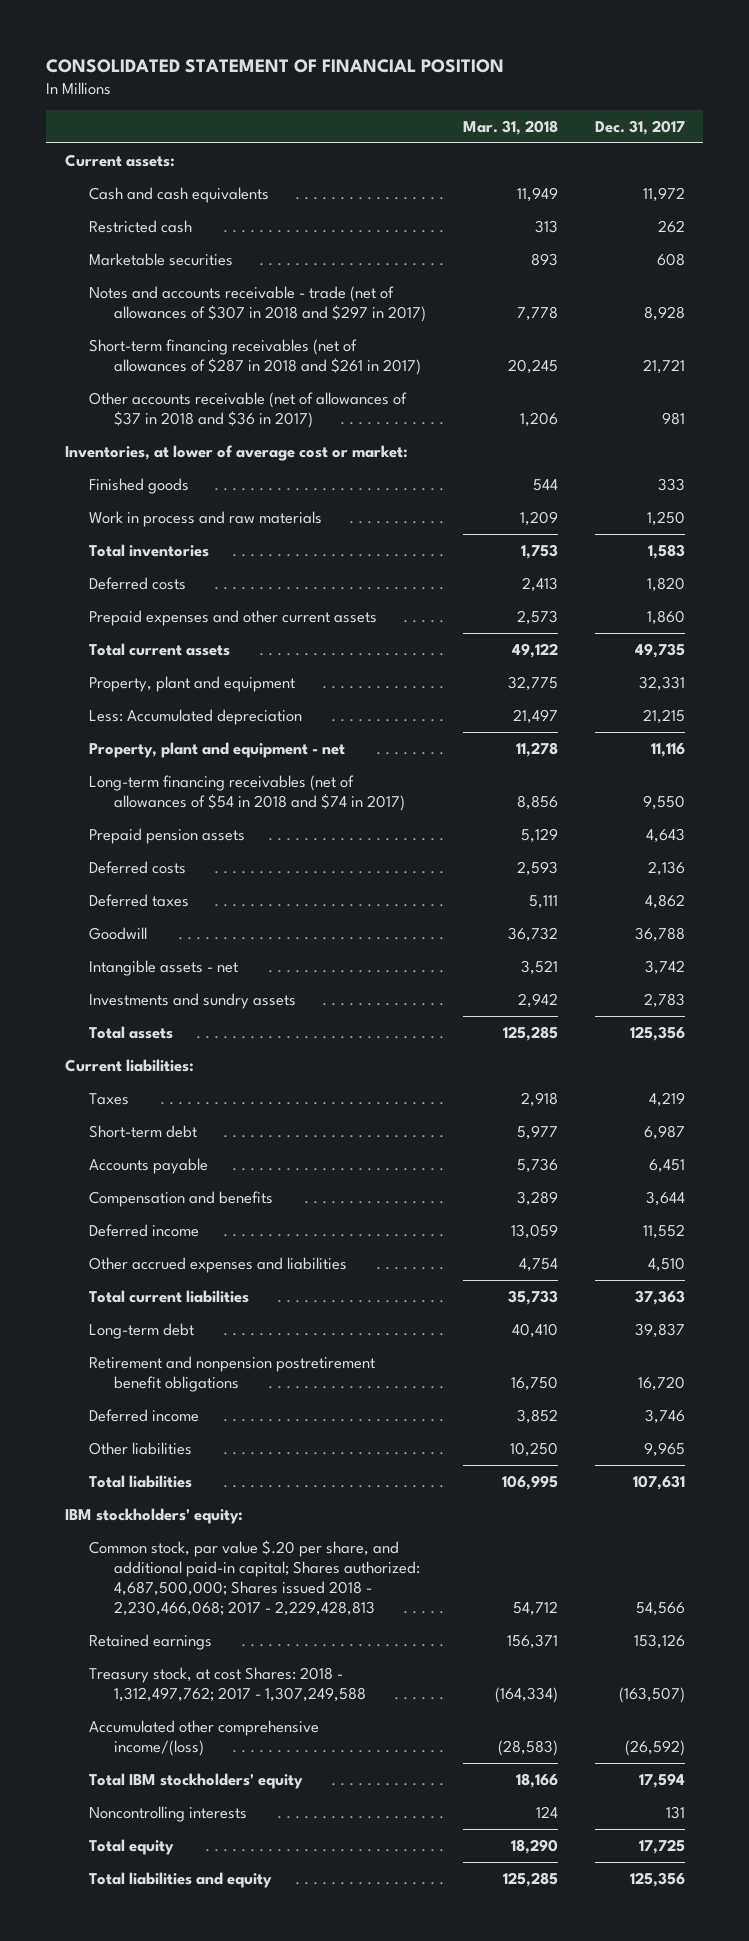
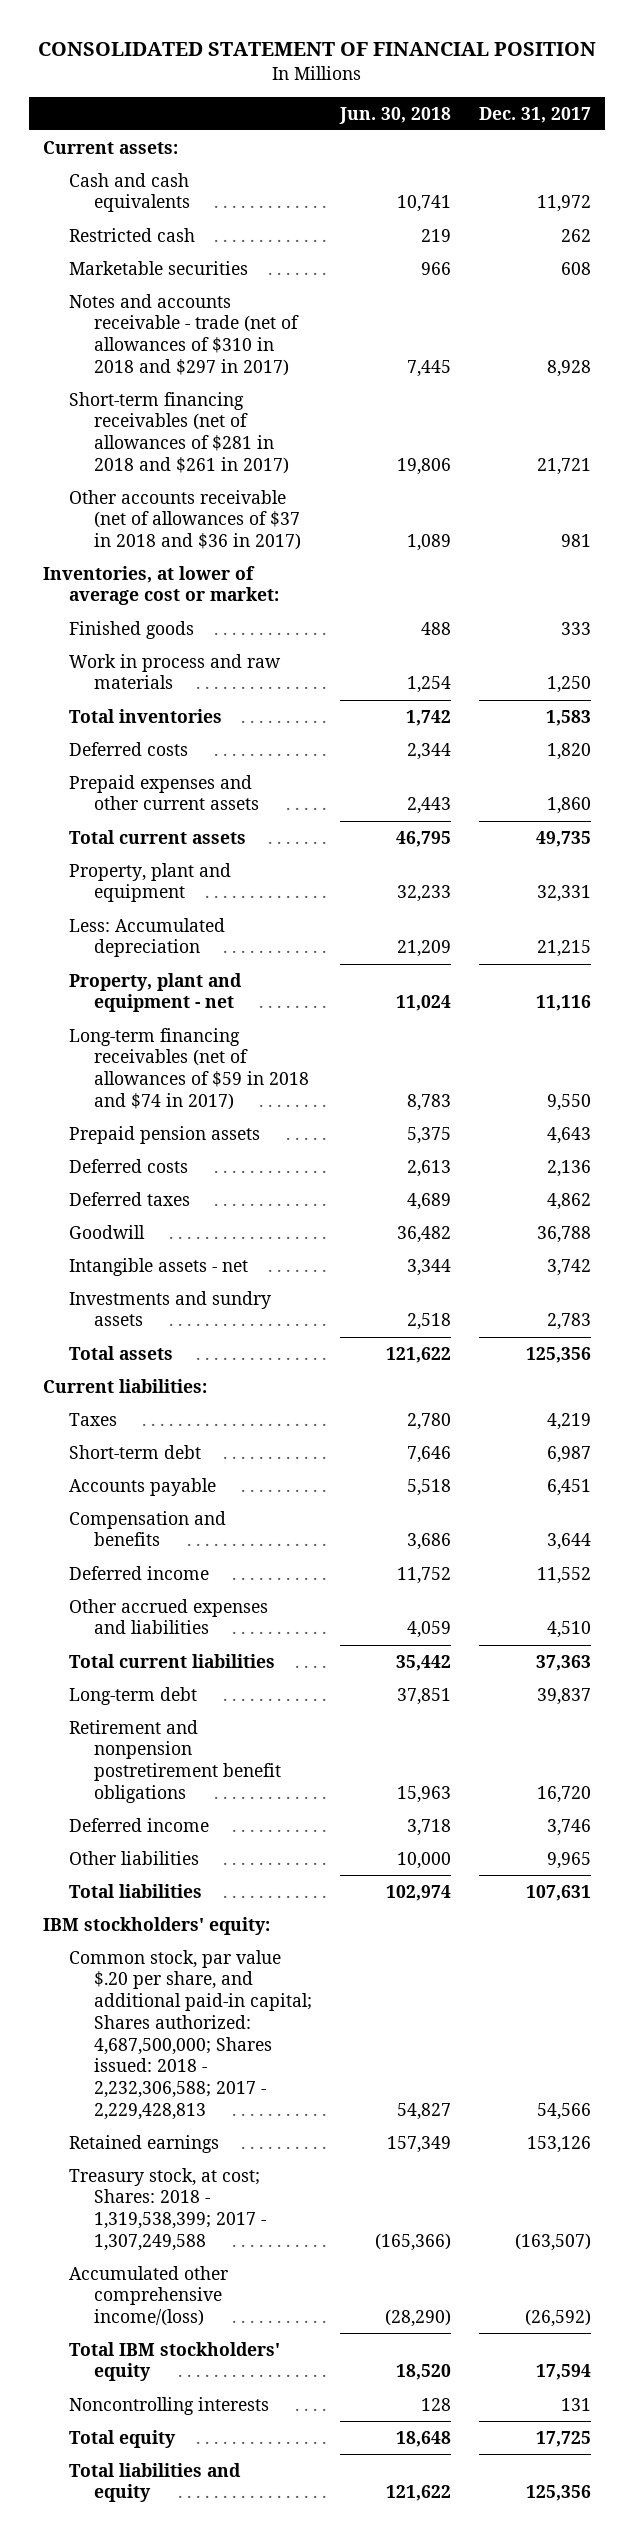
- | Mar. 31, 2018 | Dec. 31, 2017
+ | Jun. 30, 2018 | Dec. 31, 2017
- Notes and accounts receivable - trade (net of allowances of $307 in 2018 and $297 in 2017) | 7,778 | 8,928
- Short-term financing receivables (net of allowances of $287 in 2018 and $261 in 2017) | 20,245 | 21,721
+ Notes and accounts receivable - trade (net of allowances of $310 in 2018 and $297 in 2017) | 7,445 | 8,928
+ Short-term financing receivables (net of allowances of $281 in 2018 and $261 in 2017) | 19,806 | 21,721
- Long-term financing receivables (net of allowances of $54 in 2018 and $74 in 2017) | 8,856 | 9,550
+ Long-term financing receivables (net of allowances of $59 in 2018 and $74 in 2017) | 8,783 | 9,550
- Common stock, par value $.20 per share, and additional paid-in capital; Shares authorized: 4,687,500,000; Shares issued 2018 - 2,230,466,068; 2017 - 2,229,428,813 | 54,712 | 54,566
+ Common stock, par value $.20 per share, and additional paid-in capital; Shares authorized: 4,687,500,000; Shares issued: 2018 - 2,232,306,588; 2017 - 2,229,428,813 | 54,827 | 54,566
- Treasury stock, at cost Shares: 2018 - 1,312,497,762; 2017 - 1,307,249,588 | (164,334) | (163,507)
+ Treasury stock, at cost; Shares: 2018 - 1,319,538,399; 2017 - 1,307,249,588 | (165,366) | (163,507)

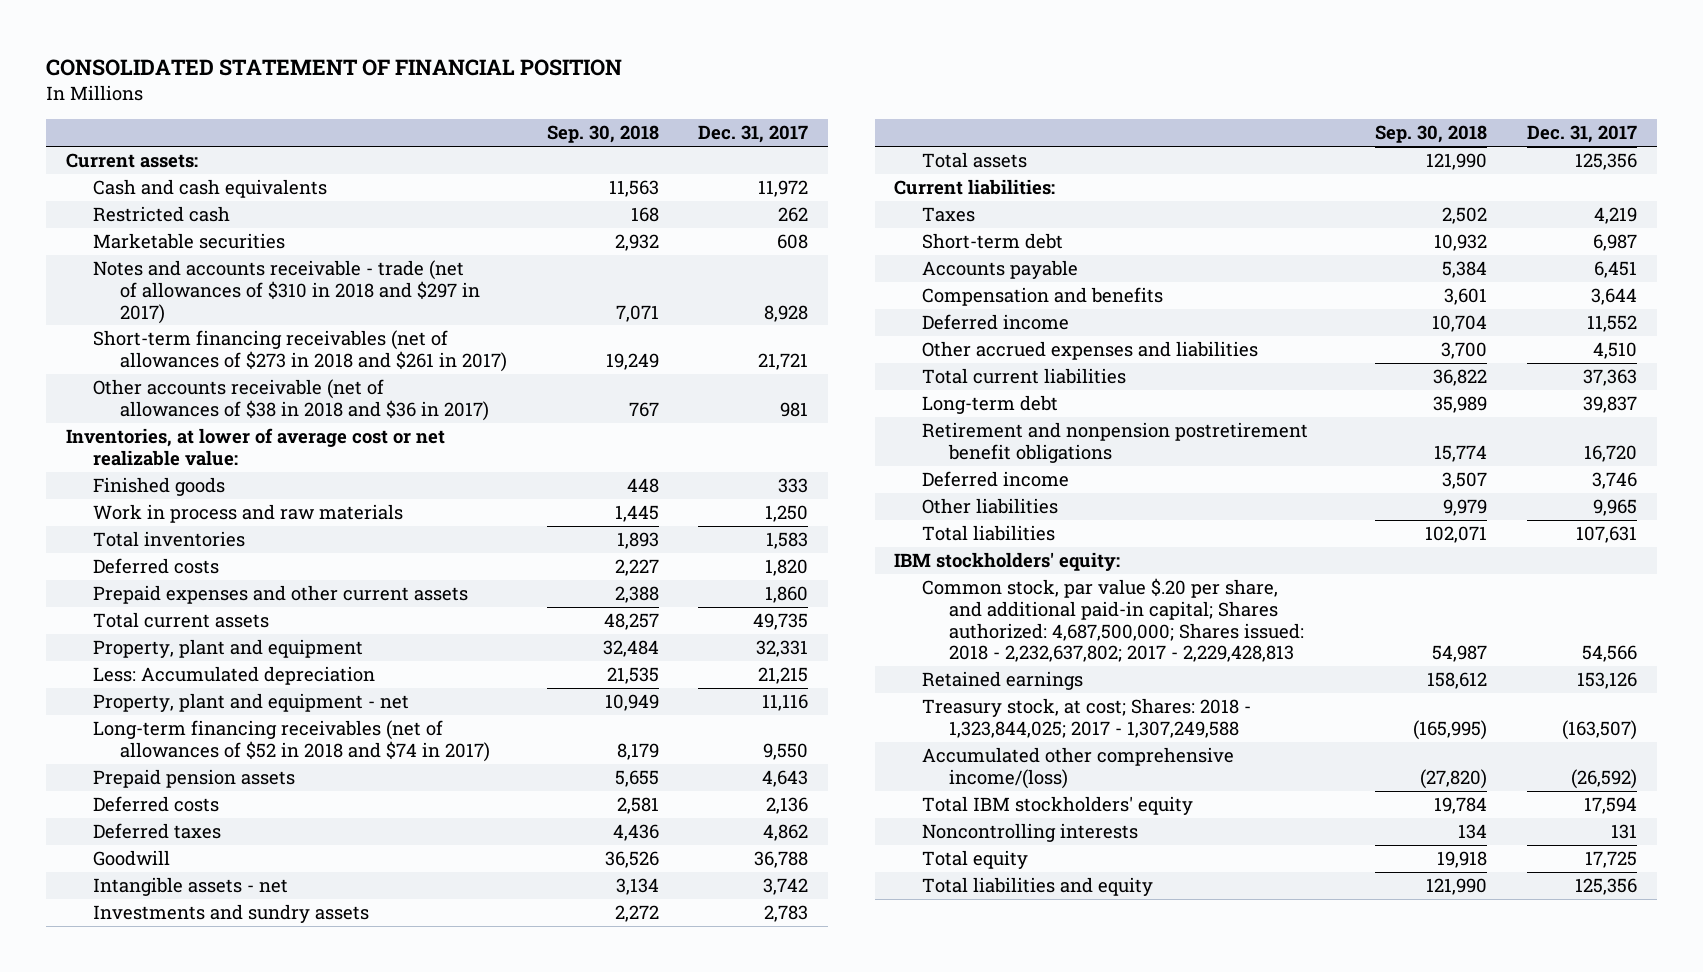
- | Jun. 30, 2018 | Dec. 31, 2017
+ | Sep. 30, 2018 | Dec. 31, 2017
- Short-term financing receivables (net of allowances of $281 in 2018 and $261 in 2017) | 19,806 | 21,721
- Other accounts receivable (net of allowances of $37 in 2018 and $36 in 2017) | 1,089 | 981
- Inventories, at lower of average cost or market:
+ Short-term financing receivables (net of allowances of $273 in 2018 and $261 in 2017) | 19,249 | 21,721
+ Other accounts receivable (net of allowances of $38 in 2018 and $36 in 2017) | 767 | 981
+ Inventories, at lower of average cost or net realizable value:
- Long-term financing receivables (net of allowances of $59 in 2018 and $74 in 2017) | 8,783 | 9,550
+ Long-term financing receivables (net of allowances of $52 in 2018 and $74 in 2017) | 8,179 | 9,550
- Common stock, par value $.20 per share, and additional paid-in capital; Shares authorized: 4,687,500,000; Shares issued: 2018 - 2,232,306,588; 2017 - 2,229,428,813 | 54,827 | 54,566
+ Common stock, par value $.20 per share, and additional paid-in capital; Shares authorized: 4,687,500,000; Shares issued: 2018 - 2,232,637,802; 2017 - 2,229,428,813 | 54,987 | 54,566
- Treasury stock, at cost; Shares: 2018 - 1,319,538,399; 2017 - 1,307,249,588 | (165,366) | (163,507)
+ Treasury stock, at cost; Shares: 2018 - 1,323,844,025; 2017 - 1,307,249,588 | (165,995) | (163,507)

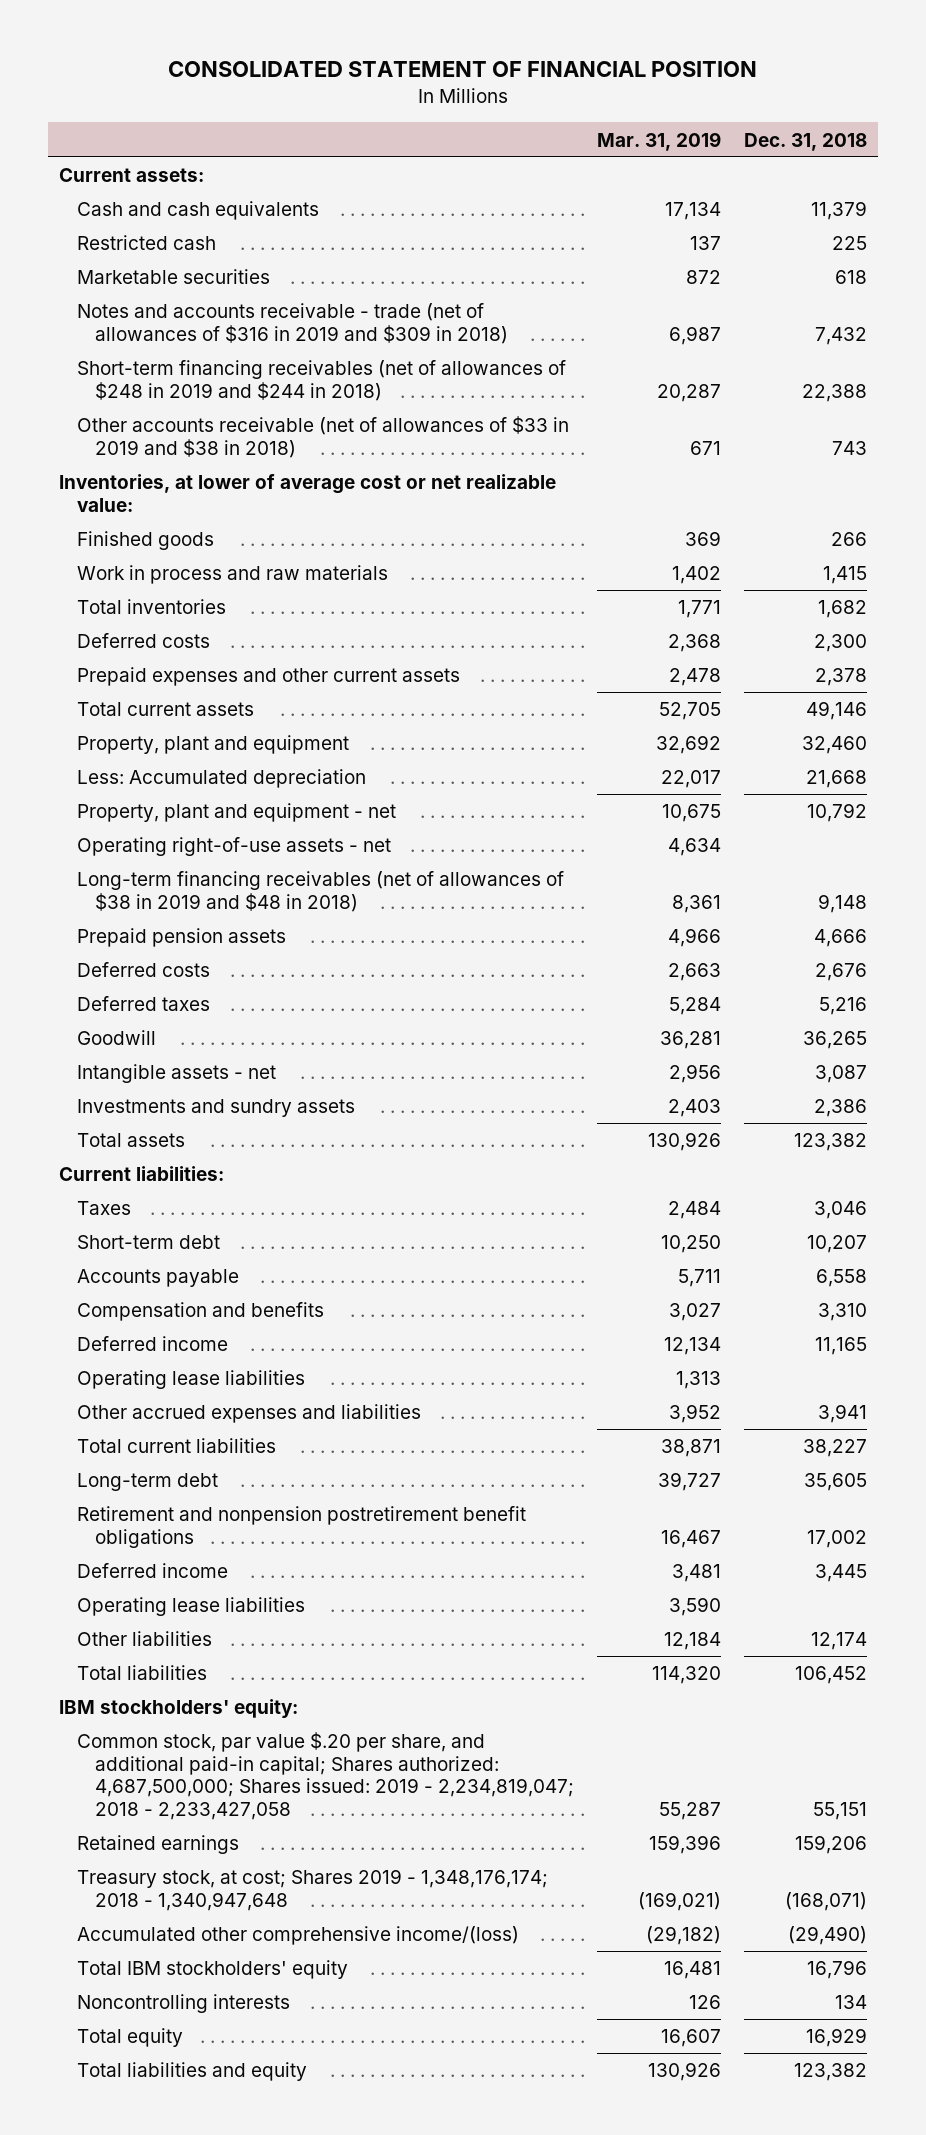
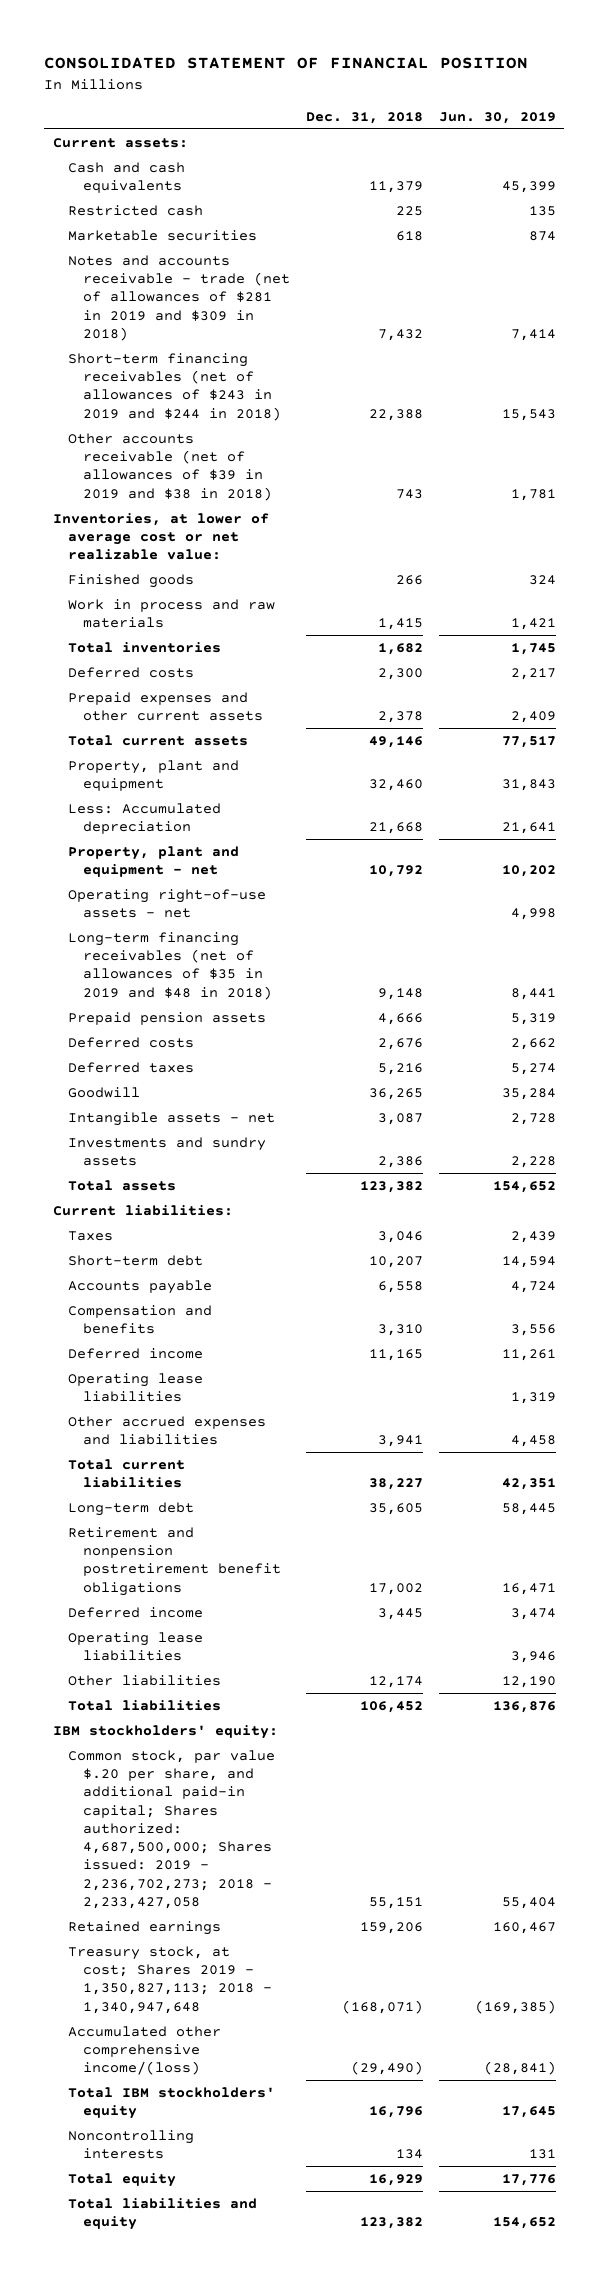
- | Mar. 31, 2019 | Dec. 31, 2018
+ | Dec. 31, 2018 | Jun. 30, 2019
- Notes and accounts receivable - trade (net of allowances of $316 in 2019 and $309 in 2018) | 6,987 | 7,432
- Short-term financing receivables (net of allowances of $248 in 2019 and $244 in 2018) | 20,287 | 22,388
- Other accounts receivable (net of allowances of $33 in 2019 and $38 in 2018) | 671 | 743
+ Notes and accounts receivable - trade (net of allowances of $281 in 2019 and $309 in 2018) | 7,432 | 7,414
+ Short-term financing receivables (net of allowances of $243 in 2019 and $244 in 2018) | 22,388 | 15,543
+ Other accounts receivable (net of allowances of $39 in 2019 and $38 in 2018) | 743 | 1,781
- Long-term financing receivables (net of allowances of $38 in 2019 and $48 in 2018) | 8,361 | 9,148
+ Long-term financing receivables (net of allowances of $35 in 2019 and $48 in 2018) | 9,148 | 8,441
- Common stock, par value $.20 per share, and additional paid-in capital; Shares authorized: 4,687,500,000; Shares issued: 2019 - 2,234,819,047; 2018 - 2,233,427,058 | 55,287 | 55,151
+ Common stock, par value $.20 per share, and additional paid-in capital; Shares authorized: 4,687,500,000; Shares issued: 2019 - 2,236,702,273; 2018 - 2,233,427,058 | 55,151 | 55,404
- Treasury stock, at cost; Shares 2019 - 1,348,176,174; 2018 - 1,340,947,648 | (169,021) | (168,071)
+ Treasury stock, at cost; Shares 2019 - 1,350,827,113; 2018 - 1,340,947,648 | (168,071) | (169,385)

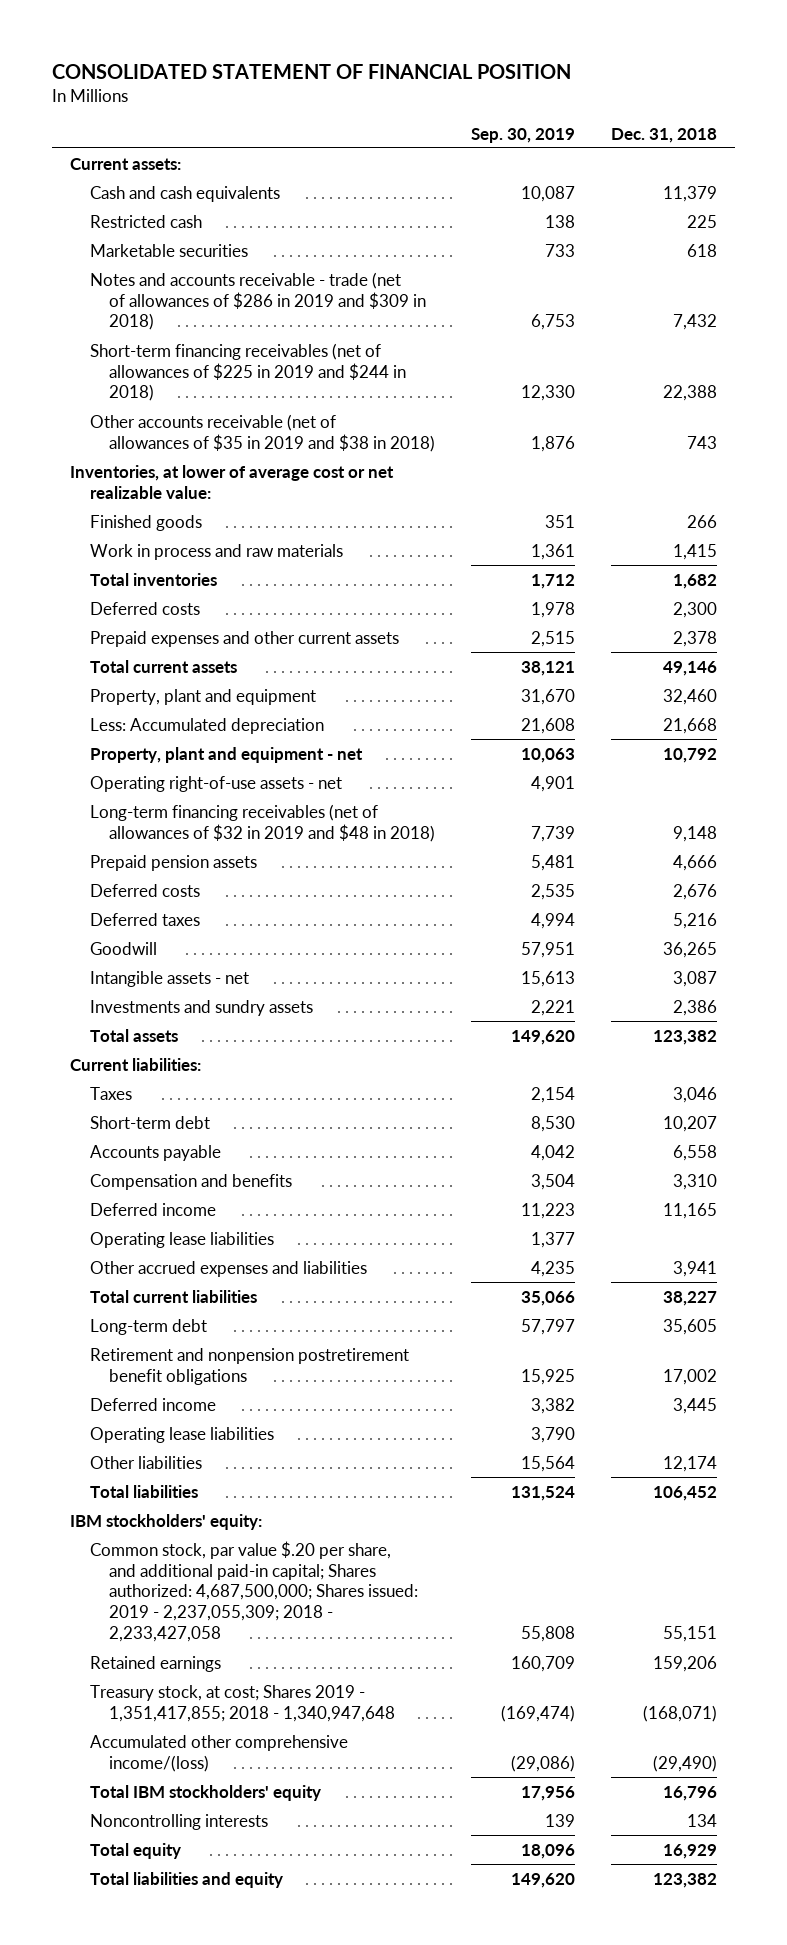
- | Dec. 31, 2018 | Jun. 30, 2019
+ | Sep. 30, 2019 | Dec. 31, 2018
- Notes and accounts receivable - trade (net of allowances of $281 in 2019 and $309 in 2018) | 7,432 | 7,414
- Short-term financing receivables (net of allowances of $243 in 2019 and $244 in 2018) | 22,388 | 15,543
- Other accounts receivable (net of allowances of $39 in 2019 and $38 in 2018) | 743 | 1,781
+ Notes and accounts receivable - trade (net of allowances of $286 in 2019 and $309 in 2018) | 6,753 | 7,432
+ Short-term financing receivables (net of allowances of $225 in 2019 and $244 in 2018) | 12,330 | 22,388
+ Other accounts receivable (net of allowances of $35 in 2019 and $38 in 2018) | 1,876 | 743
- Long-term financing receivables (net of allowances of $35 in 2019 and $48 in 2018) | 9,148 | 8,441
+ Long-term financing receivables (net of allowances of $32 in 2019 and $48 in 2018) | 7,739 | 9,148
- Common stock, par value $.20 per share, and additional paid-in capital; Shares authorized: 4,687,500,000; Shares issued: 2019 - 2,236,702,273; 2018 - 2,233,427,058 | 55,151 | 55,404
+ Common stock, par value $.20 per share, and additional paid-in capital; Shares authorized: 4,687,500,000; Shares issued: 2019 - 2,237,055,309; 2018 - 2,233,427,058 | 55,808 | 55,151
- Treasury stock, at cost; Shares 2019 - 1,350,827,113; 2018 - 1,340,947,648 | (168,071) | (169,385)
+ Treasury stock, at cost; Shares 2019 - 1,351,417,855; 2018 - 1,340,947,648 | (169,474) | (168,071)

